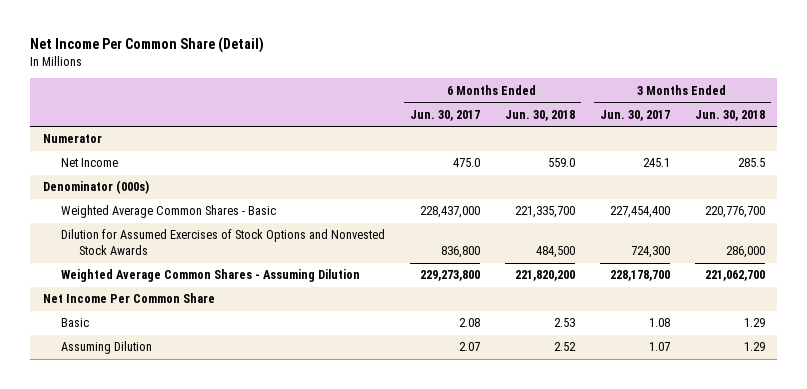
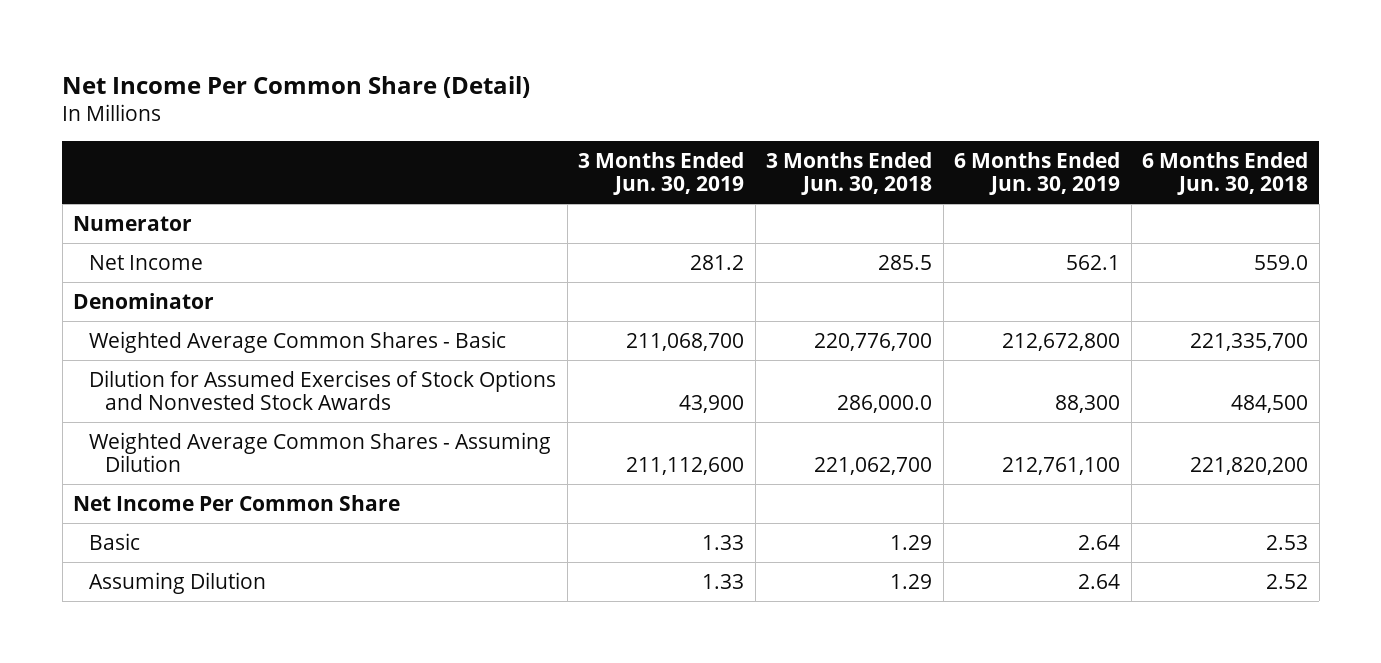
- | 6 Months Ended Jun. 30, 2017 | 6 Months Ended Jun. 30, 2018 | 3 Months Ended Jun. 30, 2017 | 3 Months Ended Jun. 30, 2018
+ | 3 Months Ended Jun. 30, 2019 | 3 Months Ended Jun. 30, 2018 | 6 Months Ended Jun. 30, 2019 | 6 Months Ended Jun. 30, 2018
- Denominator (000s)
+ Denominator
- Dilution for Assumed Exercises of Stock Options and Nonvested Stock Awards | 836,800 | 484,500 | 724,300 | 286,000
+ Dilution for Assumed Exercises of Stock Options and Nonvested Stock Awards | 43,900 | 286,000.0 | 88,300 | 484,500

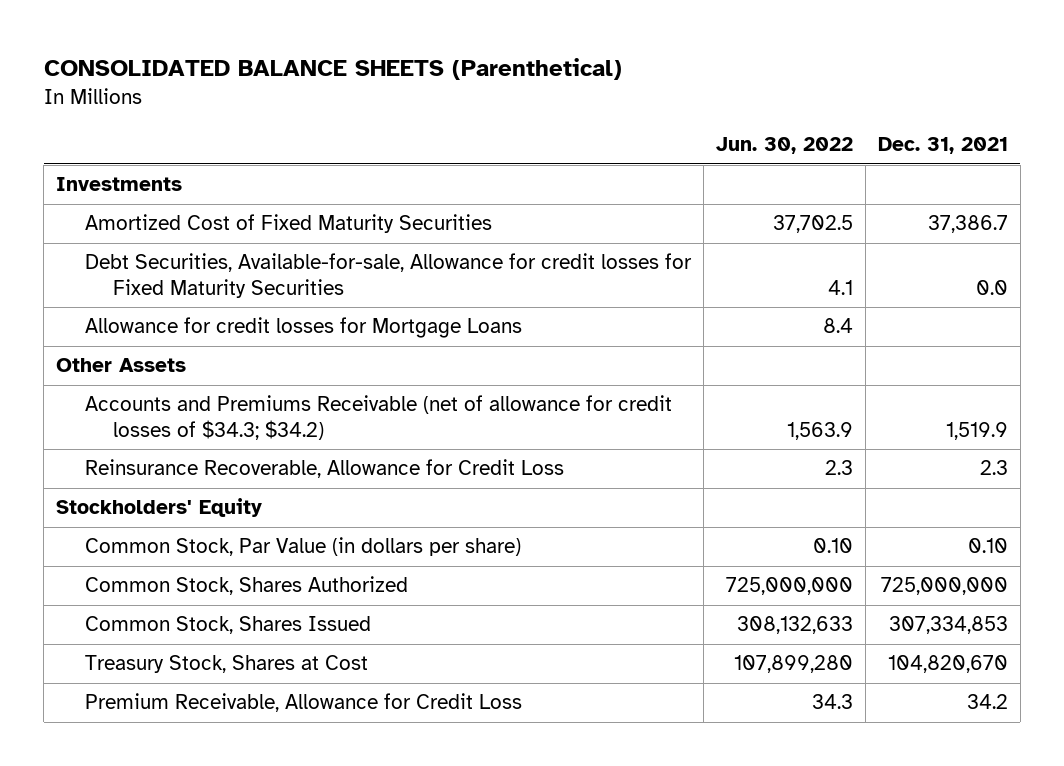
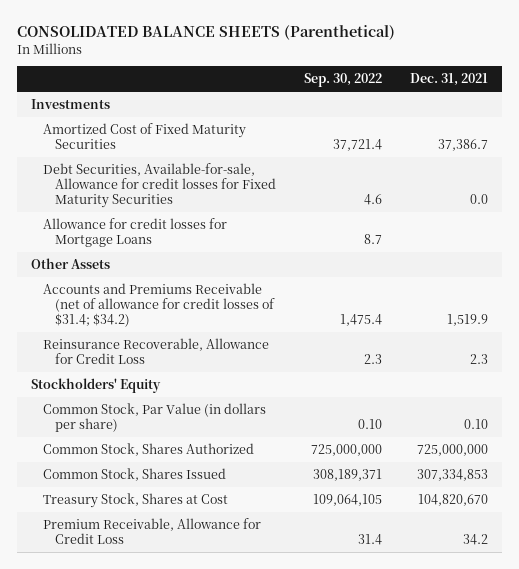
- | Jun. 30, 2022 | Dec. 31, 2021
+ | Sep. 30, 2022 | Dec. 31, 2021
- Accounts and Premiums Receivable (net of allowance for credit losses of $34.3; $34.2) | 1,563.9 | 1,519.9
+ Accounts and Premiums Receivable (net of allowance for credit losses of $31.4; $34.2) | 1,475.4 | 1,519.9

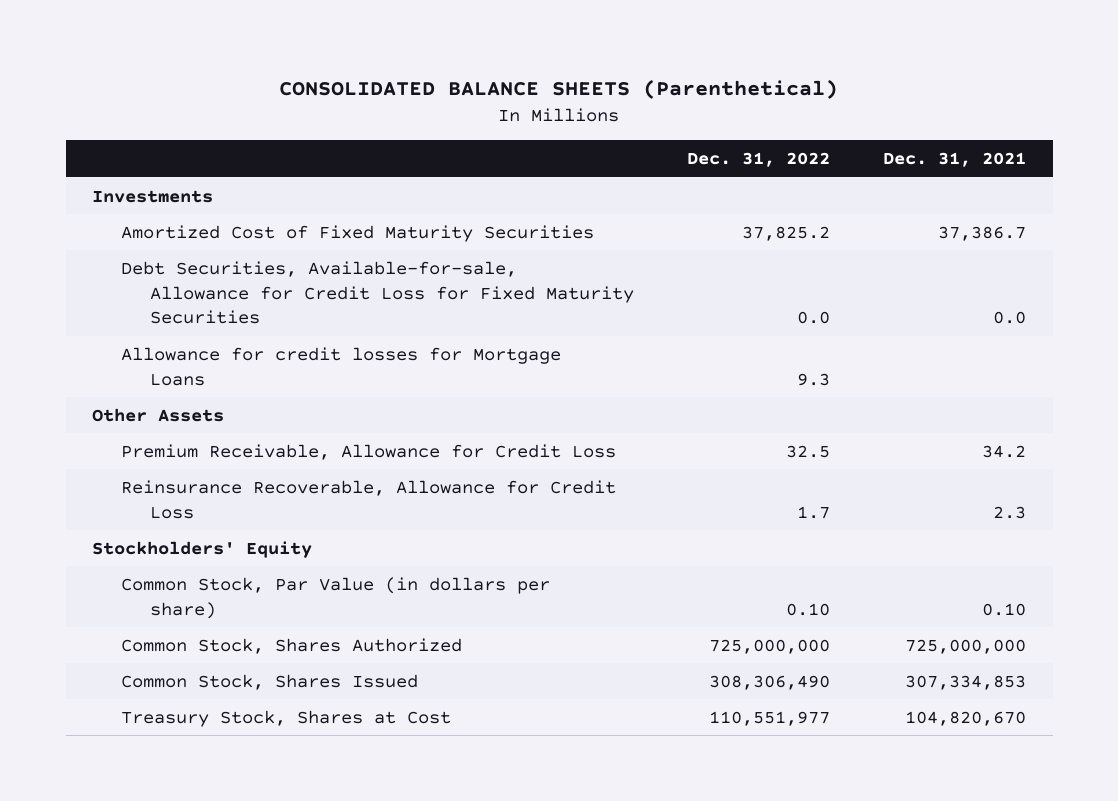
- | Sep. 30, 2022 | Dec. 31, 2021
+ | Dec. 31, 2022 | Dec. 31, 2021
- Debt Securities, Available-for-sale, Allowance for credit losses for Fixed Maturity Securities | 4.6 | 0.0
+ Debt Securities, Available-for-sale, Allowance for Credit Loss for Fixed Maturity Securities | 0.0 | 0.0
- Accounts and Premiums Receivable (net of allowance for credit losses of $31.4; $34.2) | 1,475.4 | 1,519.9
moved up: Premium Receivable, Allowance for Credit Loss | 32.5 | 34.2

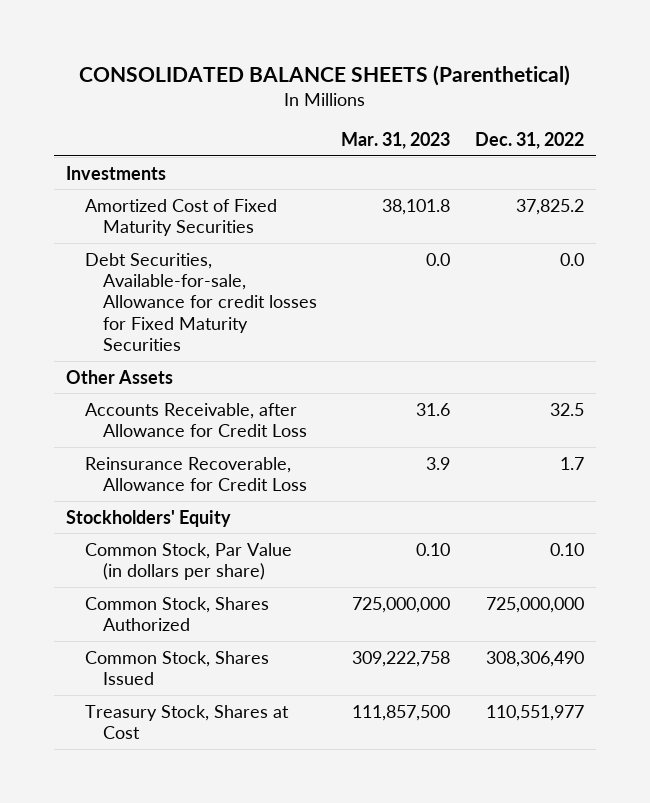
- | Dec. 31, 2022 | Dec. 31, 2021
+ | Mar. 31, 2023 | Dec. 31, 2022
- Debt Securities, Available-for-sale, Allowance for Credit Loss for Fixed Maturity Securities | 0.0 | 0.0
- Allowance for credit losses for Mortgage Loans | 9.3 |
+ Debt Securities, Available-for-sale, Allowance for credit losses for Fixed Maturity Securities | 0.0 | 0.0
- Premium Receivable, Allowance for Credit Loss | 32.5 | 34.2
+ Accounts Receivable, after Allowance for Credit Loss | 31.6 | 32.5

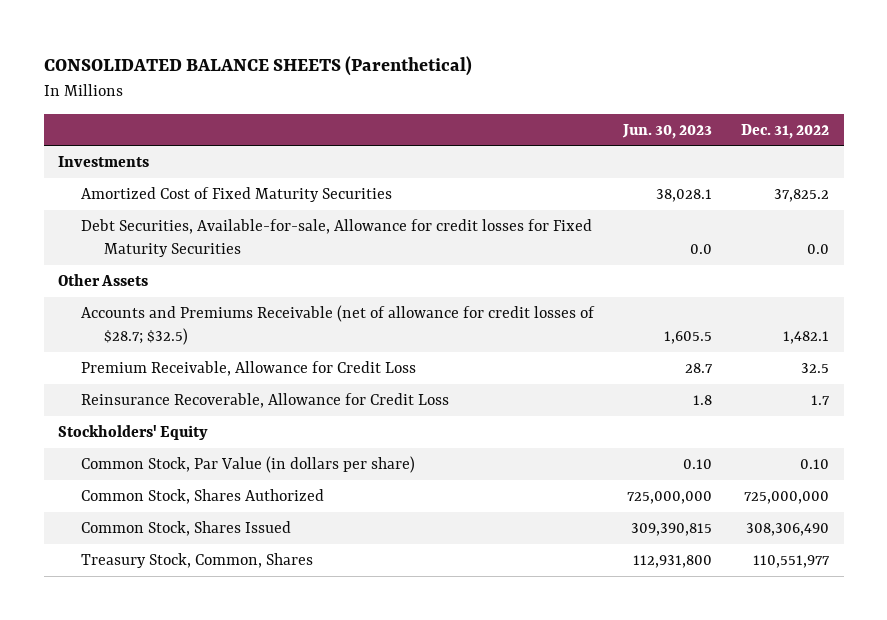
- | Mar. 31, 2023 | Dec. 31, 2022
+ | Jun. 30, 2023 | Dec. 31, 2022
- Accounts Receivable, after Allowance for Credit Loss | 31.6 | 32.5
+ Accounts and Premiums Receivable (net of allowance for credit losses of $28.7; $32.5) | 1,605.5 | 1,482.1
+ Premium Receivable, Allowance for Credit Loss | 28.7 | 32.5
- Treasury Stock, Shares at Cost | 111,857,500 | 110,551,977
+ Treasury Stock, Common, Shares | 112,931,800 | 110,551,977

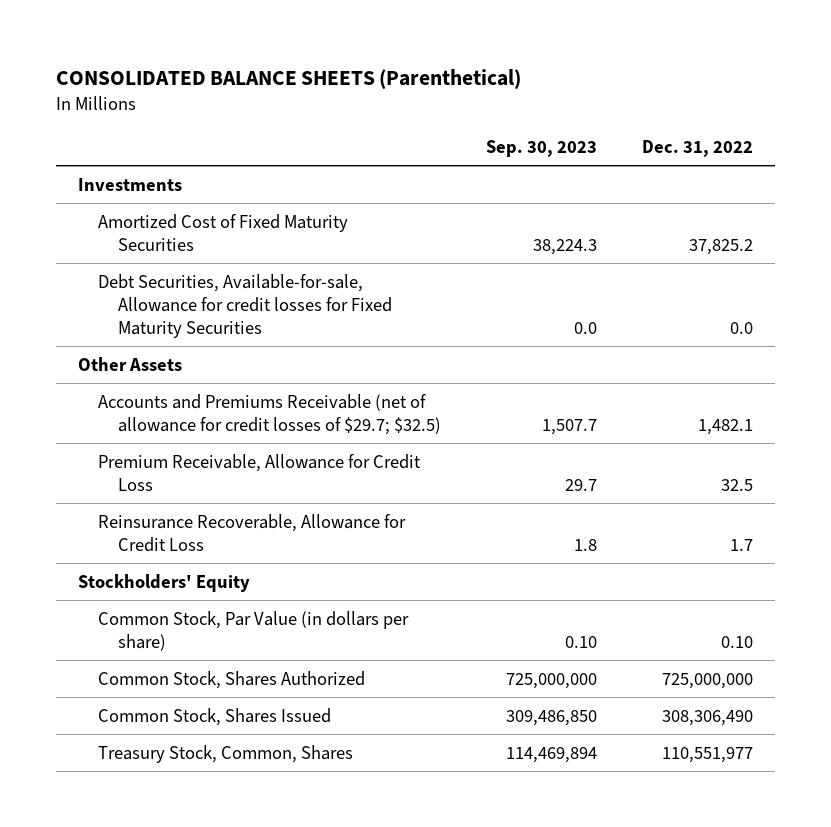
- | Jun. 30, 2023 | Dec. 31, 2022
+ | Sep. 30, 2023 | Dec. 31, 2022
- Accounts and Premiums Receivable (net of allowance for credit losses of $28.7; $32.5) | 1,605.5 | 1,482.1
+ Accounts and Premiums Receivable (net of allowance for credit losses of $29.7; $32.5) | 1,507.7 | 1,482.1

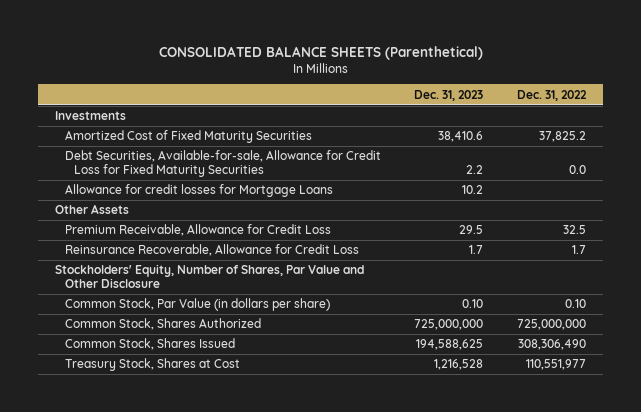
- | Sep. 30, 2023 | Dec. 31, 2022
+ | Dec. 31, 2023 | Dec. 31, 2022
- Debt Securities, Available-for-sale, Allowance for credit losses for Fixed Maturity Securities | 0.0 | 0.0
+ Debt Securities, Available-for-sale, Allowance for Credit Loss for Fixed Maturity Securities | 2.2 | 0.0
+ Allowance for credit losses for Mortgage Loans | 10.2 |
- Accounts and Premiums Receivable (net of allowance for credit losses of $29.7; $32.5) | 1,507.7 | 1,482.1
- Stockholders' Equity
+ Stockholders' Equity, Number of Shares, Par Value and Other Disclosure
- Treasury Stock, Common, Shares | 114,469,894 | 110,551,977
+ Treasury Stock, Shares at Cost | 1,216,528 | 110,551,977

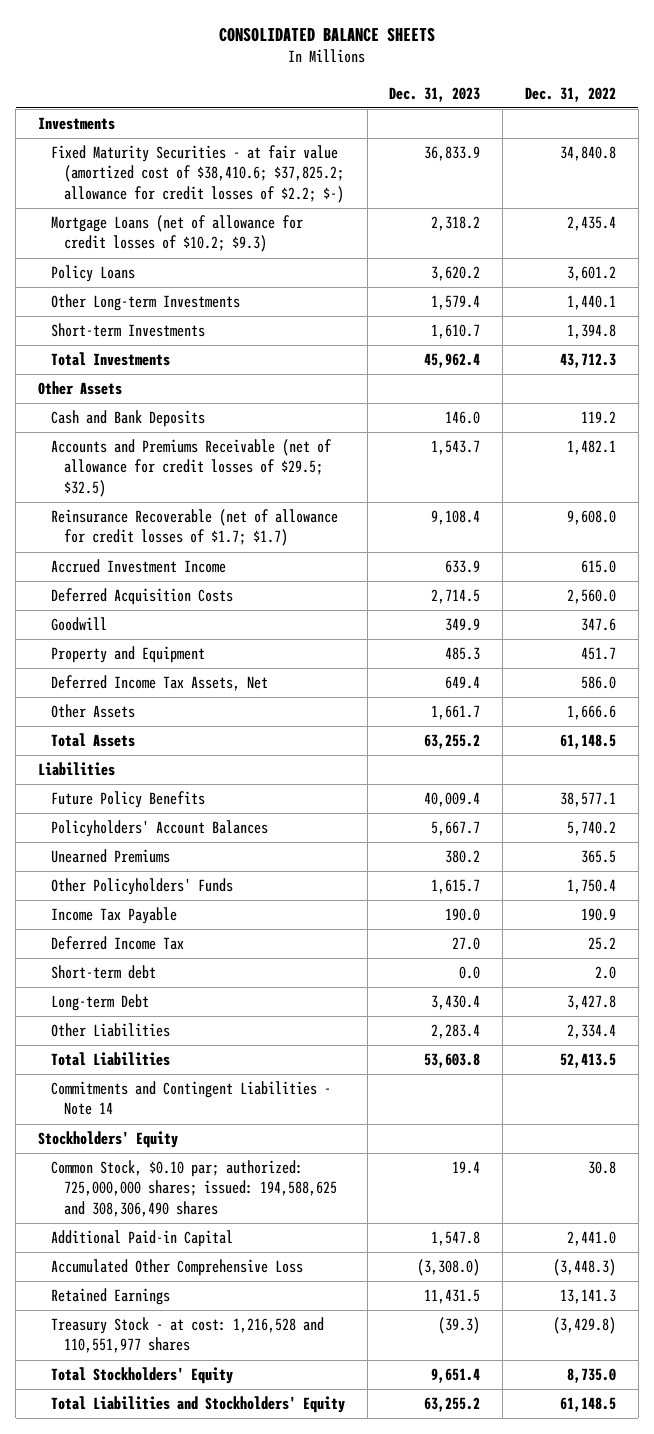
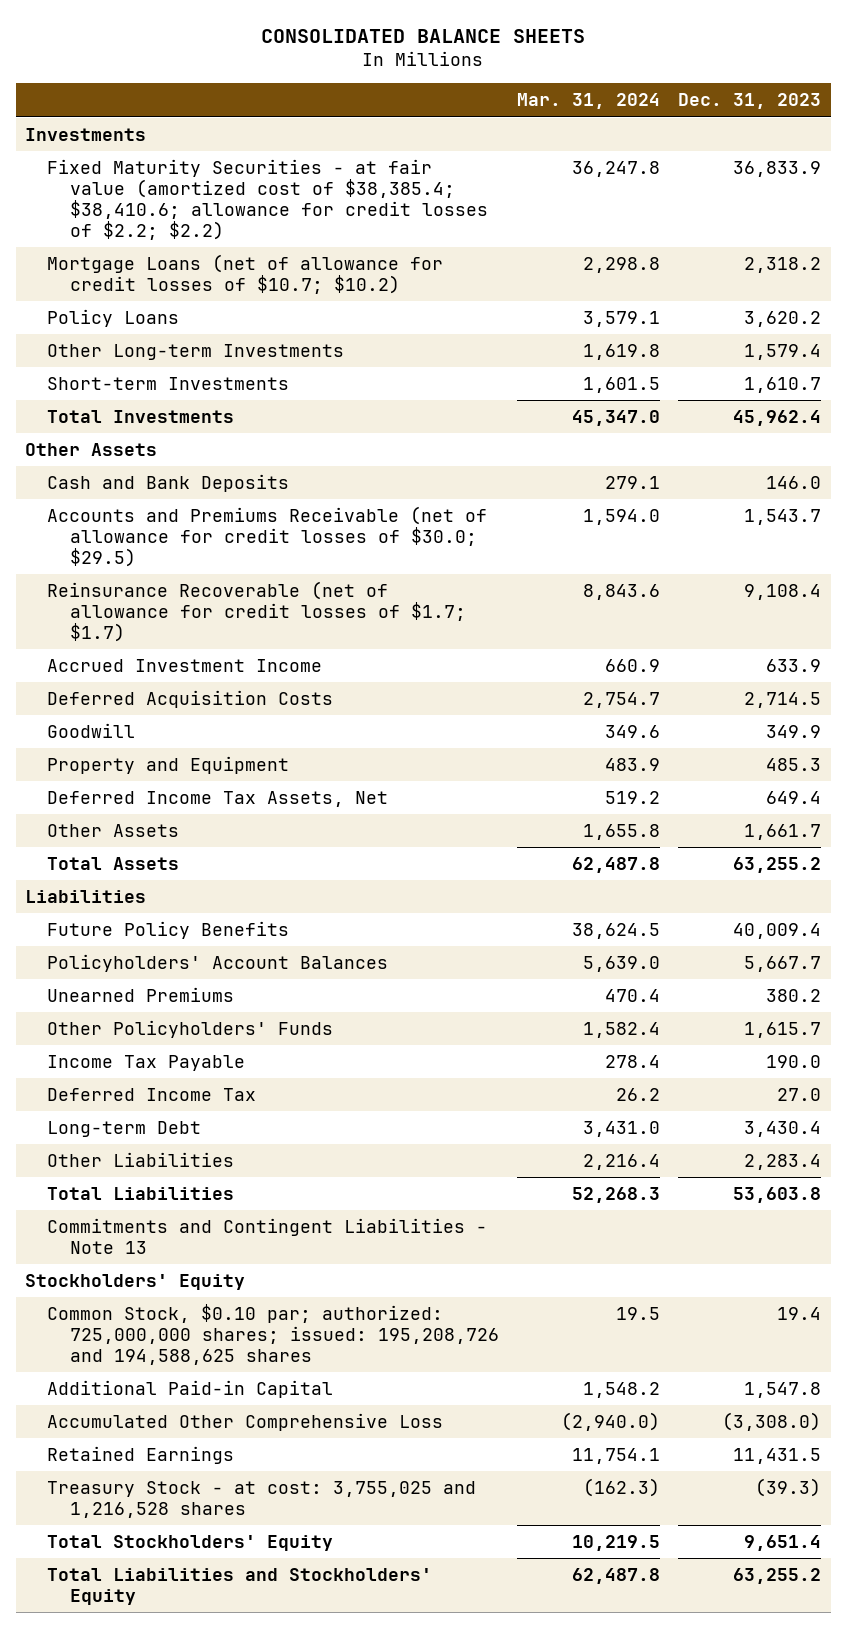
- | Dec. 31, 2023 | Dec. 31, 2022
+ | Mar. 31, 2024 | Dec. 31, 2023
- Fixed Maturity Securities - at fair value (amortized cost of $38,410.6; $37,825.2; allowance for credit losses of $2.2; $-) | 36,833.9 | 34,840.8
- Mortgage Loans (net of allowance for credit losses of $10.2; $9.3) | 2,318.2 | 2,435.4
+ Fixed Maturity Securities - at fair value (amortized cost of $38,385.4; $38,410.6; allowance for credit losses of $2.2; $2.2) | 36,247.8 | 36,833.9
+ Mortgage Loans (net of allowance for credit losses of $10.7; $10.2) | 2,298.8 | 2,318.2
- Accounts and Premiums Receivable (net of allowance for credit losses of $29.5; $32.5) | 1,543.7 | 1,482.1
+ Accounts and Premiums Receivable (net of allowance for credit losses of $30.0; $29.5) | 1,594.0 | 1,543.7
- Short-term debt | 0.0 | 2.0
- Commitments and Contingent Liabilities - Note 14
+ Commitments and Contingent Liabilities - Note 13
- Common Stock, $0.10 par; authorized: 725,000,000 shares; issued: 194,588,625 and 308,306,490 shares | 19.4 | 30.8
+ Common Stock, $0.10 par; authorized: 725,000,000 shares; issued: 195,208,726 and 194,588,625 shares | 19.5 | 19.4
- Treasury Stock - at cost: 1,216,528 and 110,551,977 shares | (39.3) | (3,429.8)
+ Treasury Stock - at cost: 3,755,025 and 1,216,528 shares | (162.3) | (39.3)

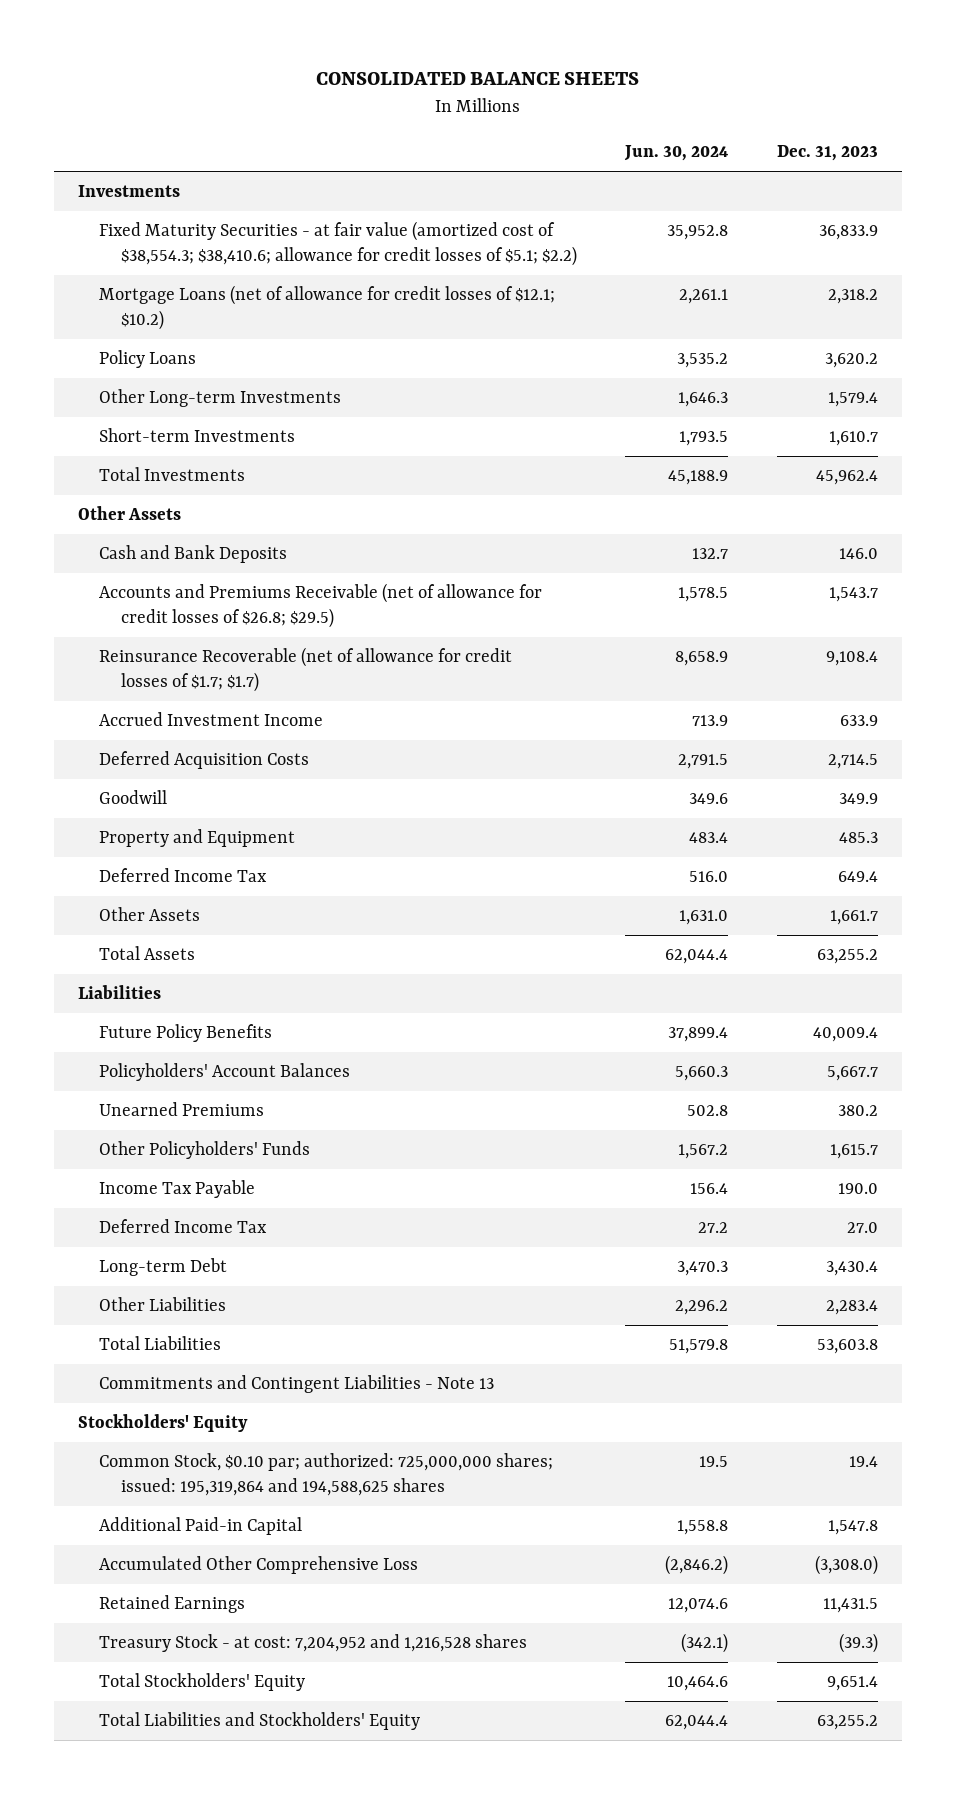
- | Mar. 31, 2024 | Dec. 31, 2023
+ | Jun. 30, 2024 | Dec. 31, 2023
- Fixed Maturity Securities - at fair value (amortized cost of $38,385.4; $38,410.6; allowance for credit losses of $2.2; $2.2) | 36,247.8 | 36,833.9
- Mortgage Loans (net of allowance for credit losses of $10.7; $10.2) | 2,298.8 | 2,318.2
+ Fixed Maturity Securities - at fair value (amortized cost of $38,554.3; $38,410.6; allowance for credit losses of $5.1; $2.2) | 35,952.8 | 36,833.9
+ Mortgage Loans (net of allowance for credit losses of $12.1; $10.2) | 2,261.1 | 2,318.2
- Accounts and Premiums Receivable (net of allowance for credit losses of $30.0; $29.5) | 1,594.0 | 1,543.7
+ Accounts and Premiums Receivable (net of allowance for credit losses of $26.8; $29.5) | 1,578.5 | 1,543.7
- Deferred Income Tax Assets, Net | 519.2 | 649.4
+ Deferred Income Tax | 516.0 | 649.4
- Common Stock, $0.10 par; authorized: 725,000,000 shares; issued: 195,208,726 and 194,588,625 shares | 19.5 | 19.4
+ Common Stock, $0.10 par; authorized: 725,000,000 shares; issued: 195,319,864 and 194,588,625 shares | 19.5 | 19.4
- Treasury Stock - at cost: 3,755,025 and 1,216,528 shares | (162.3) | (39.3)
+ Treasury Stock - at cost: 7,204,952 and 1,216,528 shares | (342.1) | (39.3)

